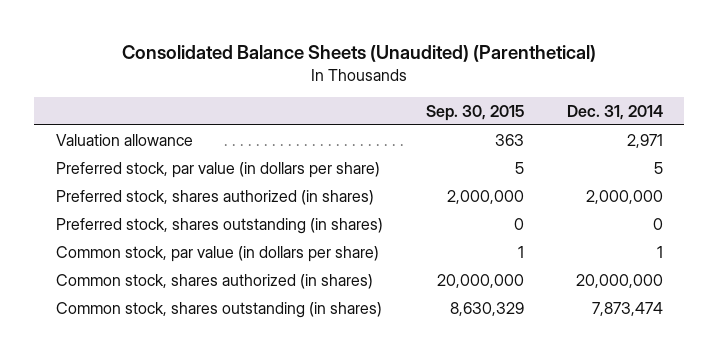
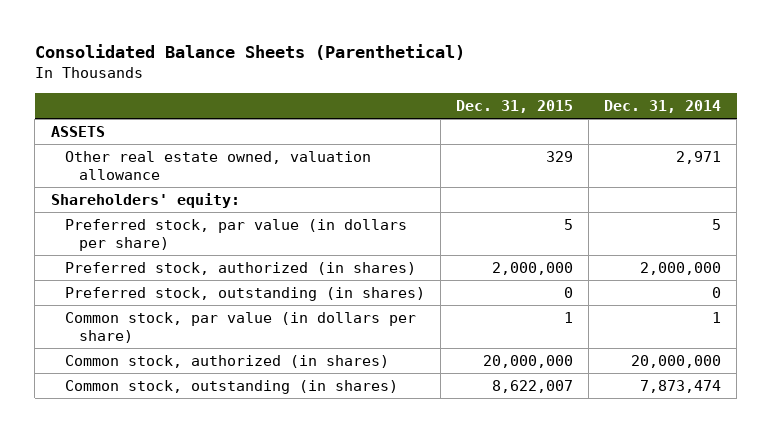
- Consolidated Balance Sheets (Unaudited) (Parenthetical)
+ Consolidated Balance Sheets (Parenthetical)
- | Sep. 30, 2015 | Dec. 31, 2014
+ | Dec. 31, 2015 | Dec. 31, 2014
- Valuation allowance | 363 | 2,971
+ ASSETS
+ Other real estate owned, valuation allowance | 329 | 2,971
+ Shareholders' equity:
- Preferred stock, shares authorized (in shares) | 2,000,000 | 2,000,000
- Preferred stock, shares outstanding (in shares) | 0 | 0
+ Preferred stock, authorized (in shares) | 2,000,000 | 2,000,000
+ Preferred stock, outstanding (in shares) | 0 | 0
- Common stock, shares authorized (in shares) | 20,000,000 | 20,000,000
- Common stock, shares outstanding (in shares) | 8,630,329 | 7,873,474
+ Common stock, authorized (in shares) | 20,000,000 | 20,000,000
+ Common stock, outstanding (in shares) | 8,622,007 | 7,873,474

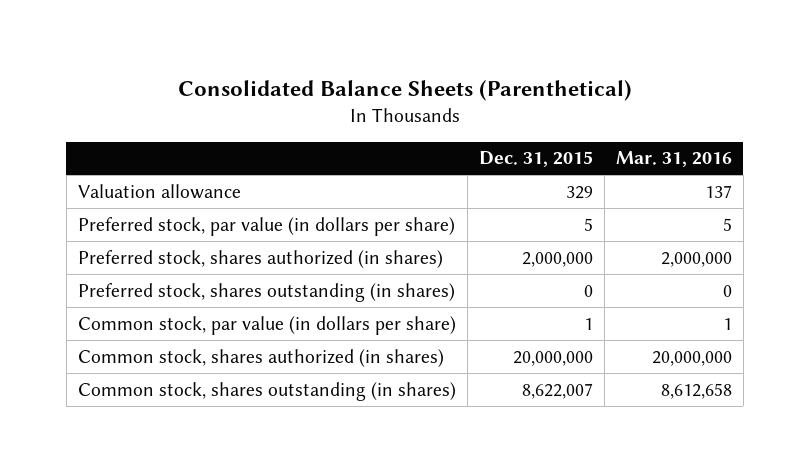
- | Dec. 31, 2015 | Dec. 31, 2014
+ | Dec. 31, 2015 | Mar. 31, 2016
- ASSETS
- Other real estate owned, valuation allowance | 329 | 2,971
- Shareholders' equity:
+ Valuation allowance | 329 | 137
- Preferred stock, authorized (in shares) | 2,000,000 | 2,000,000
- Preferred stock, outstanding (in shares) | 0 | 0
+ Preferred stock, shares authorized (in shares) | 2,000,000 | 2,000,000
+ Preferred stock, shares outstanding (in shares) | 0 | 0
- Common stock, authorized (in shares) | 20,000,000 | 20,000,000
- Common stock, outstanding (in shares) | 8,622,007 | 7,873,474
+ Common stock, shares authorized (in shares) | 20,000,000 | 20,000,000
+ Common stock, shares outstanding (in shares) | 8,622,007 | 8,612,658

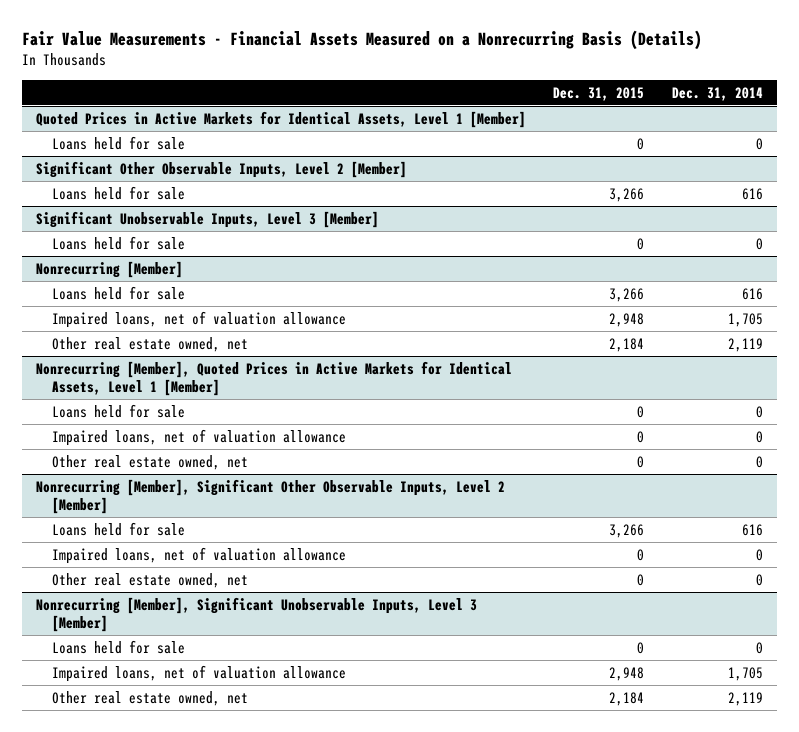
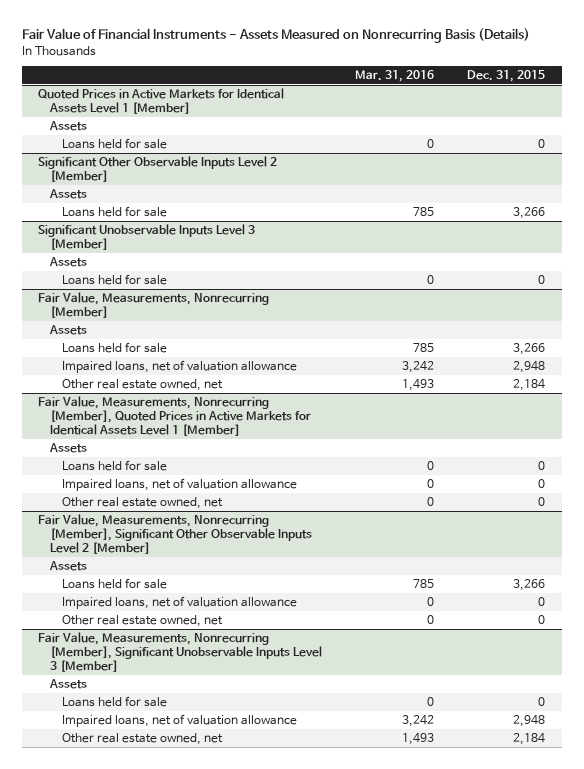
- Fair Value Measurements - Financial Assets Measured on a Nonrecurring Basis (Details)
+ Fair Value of Financial Instruments - Assets Measured on Nonrecurring Basis (Details)
- | Dec. 31, 2015 | Dec. 31, 2014
+ | Mar. 31, 2016 | Dec. 31, 2015
- Quoted Prices in Active Markets for Identical Assets, Level 1 [Member]
+ Quoted Prices in Active Markets for Identical Assets Level 1 [Member]
+ Assets
- Significant Other Observable Inputs, Level 2 [Member]
+ Significant Other Observable Inputs Level 2 [Member]
+ Assets
- Significant Unobservable Inputs, Level 3 [Member]
+ Significant Unobservable Inputs Level 3 [Member]
+ Assets
- Nonrecurring [Member]
+ Fair Value, Measurements, Nonrecurring [Member]
+ Assets
- Nonrecurring [Member], Quoted Prices in Active Markets for Identical Assets, Level 1 [Member]
+ Fair Value, Measurements, Nonrecurring [Member], Quoted Prices in Active Markets for Identical Assets Level 1 [Member]
+ Assets
- Nonrecurring [Member], Significant Other Observable Inputs, Level 2 [Member]
+ Fair Value, Measurements, Nonrecurring [Member], Significant Other Observable Inputs Level 2 [Member]
+ Assets
- Nonrecurring [Member], Significant Unobservable Inputs, Level 3 [Member]
+ Fair Value, Measurements, Nonrecurring [Member], Significant Unobservable Inputs Level 3 [Member]
+ Assets

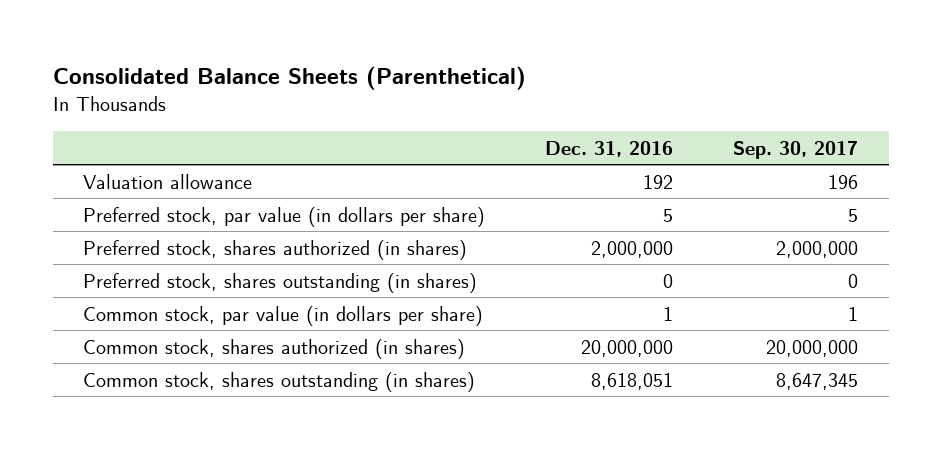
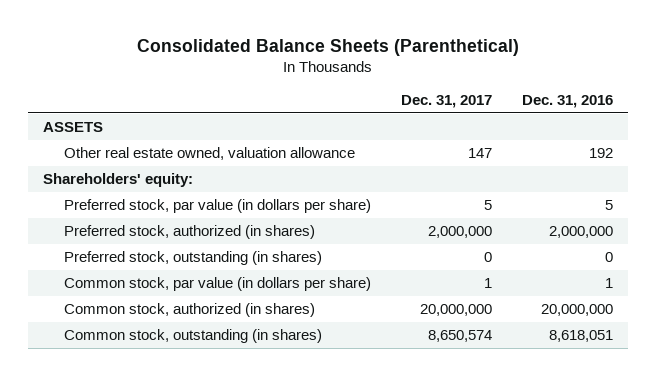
- | Dec. 31, 2016 | Sep. 30, 2017
+ | Dec. 31, 2017 | Dec. 31, 2016
- Valuation allowance | 192 | 196
+ ASSETS
+ Other real estate owned, valuation allowance | 147 | 192
+ Shareholders' equity:
- Preferred stock, shares authorized (in shares) | 2,000,000 | 2,000,000
- Preferred stock, shares outstanding (in shares) | 0 | 0
+ Preferred stock, authorized (in shares) | 2,000,000 | 2,000,000
+ Preferred stock, outstanding (in shares) | 0 | 0
- Common stock, shares authorized (in shares) | 20,000,000 | 20,000,000
- Common stock, shares outstanding (in shares) | 8,618,051 | 8,647,345
+ Common stock, authorized (in shares) | 20,000,000 | 20,000,000
+ Common stock, outstanding (in shares) | 8,650,574 | 8,618,051

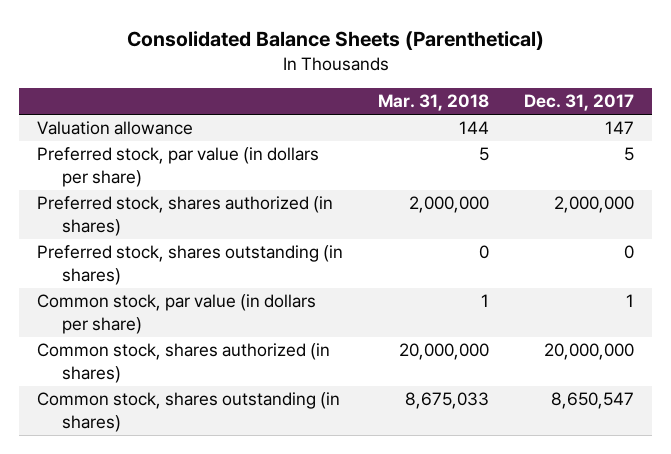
- | Dec. 31, 2017 | Dec. 31, 2016
+ | Mar. 31, 2018 | Dec. 31, 2017
- ASSETS
- Other real estate owned, valuation allowance | 147 | 192
- Shareholders' equity:
+ Valuation allowance | 144 | 147
- Preferred stock, authorized (in shares) | 2,000,000 | 2,000,000
- Preferred stock, outstanding (in shares) | 0 | 0
+ Preferred stock, shares authorized (in shares) | 2,000,000 | 2,000,000
+ Preferred stock, shares outstanding (in shares) | 0 | 0
- Common stock, authorized (in shares) | 20,000,000 | 20,000,000
- Common stock, outstanding (in shares) | 8,650,574 | 8,618,051
+ Common stock, shares authorized (in shares) | 20,000,000 | 20,000,000
+ Common stock, shares outstanding (in shares) | 8,675,033 | 8,650,547

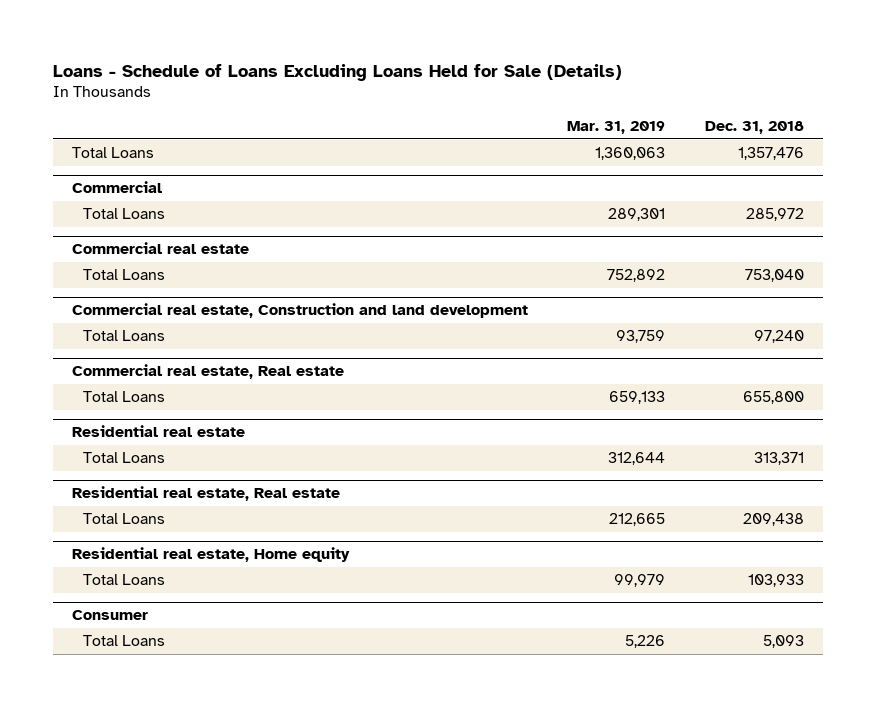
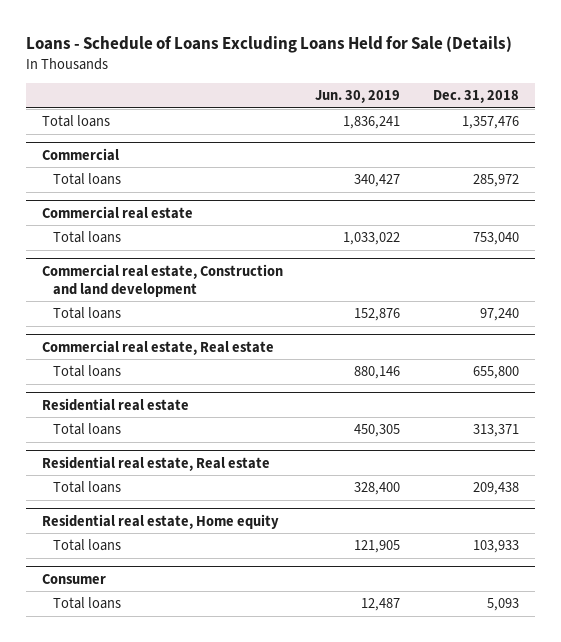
- | Mar. 31, 2019 | Dec. 31, 2018
+ | Jun. 30, 2019 | Dec. 31, 2018
- Total Loans | 1,360,063 | 1,357,476
+ Total loans | 1,836,241 | 1,357,476
@ Commercial
- Total Loans | 289,301 | 285,972
+ Total loans | 340,427 | 285,972
@ Commercial real estate
- Total Loans | 752,892 | 753,040
+ Total loans | 1,033,022 | 753,040
@ Commercial real estate, Construction and land development
- Total Loans | 93,759 | 97,240
+ Total loans | 152,876 | 97,240
@ Commercial real estate, Real estate
- Total Loans | 659,133 | 655,800
+ Total loans | 880,146 | 655,800
@ Residential real estate
- Total Loans | 312,644 | 313,371
+ Total loans | 450,305 | 313,371
@ Residential real estate, Real estate
- Total Loans | 212,665 | 209,438
+ Total loans | 328,400 | 209,438
@ Residential real estate, Home equity
- Total Loans | 99,979 | 103,933
+ Total loans | 121,905 | 103,933
@ Consumer
- Total Loans | 5,226 | 5,093
+ Total loans | 12,487 | 5,093

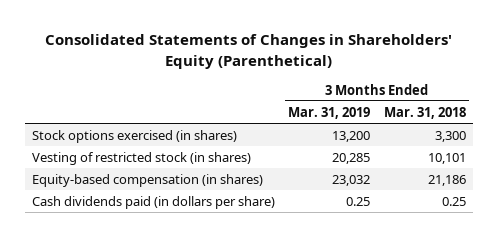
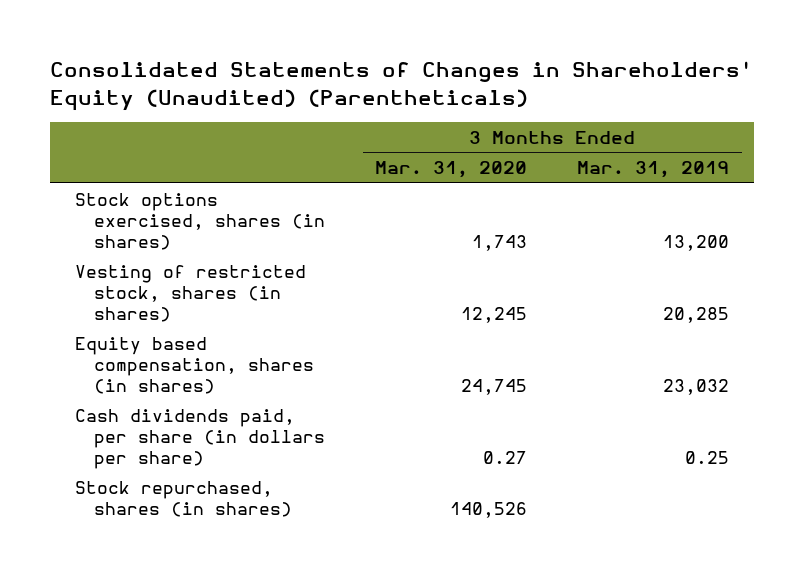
- Consolidated Statements of Changes in Shareholders' Equity (Parenthetical)
+ Consolidated Statements of Changes in Shareholders' Equity (Unaudited) (Parentheticals)
- | 3 Months Ended Mar. 31, 2019 | 3 Months Ended Mar. 31, 2018
+ | 3 Months Ended Mar. 31, 2020 | 3 Months Ended Mar. 31, 2019
- Stock options exercised (in shares) | 13,200 | 3,300
- Vesting of restricted stock (in shares) | 20,285 | 10,101
- Equity-based compensation (in shares) | 23,032 | 21,186
- Cash dividends paid (in dollars per share) | 0.25 | 0.25
+ Stock options exercised, shares (in shares) | 1,743 | 13,200
+ Vesting of restricted stock, shares (in shares) | 12,245 | 20,285
+ Equity based compensation, shares (in shares) | 24,745 | 23,032
+ Cash dividends paid, per share (in dollars per share) | 0.27 | 0.25
+ Stock repurchased, shares (in shares) | 140,526 |

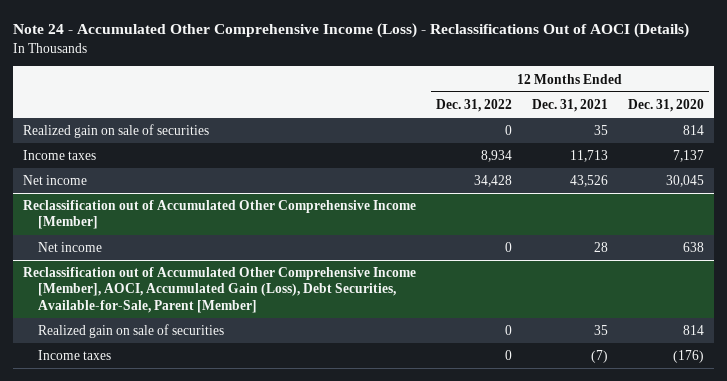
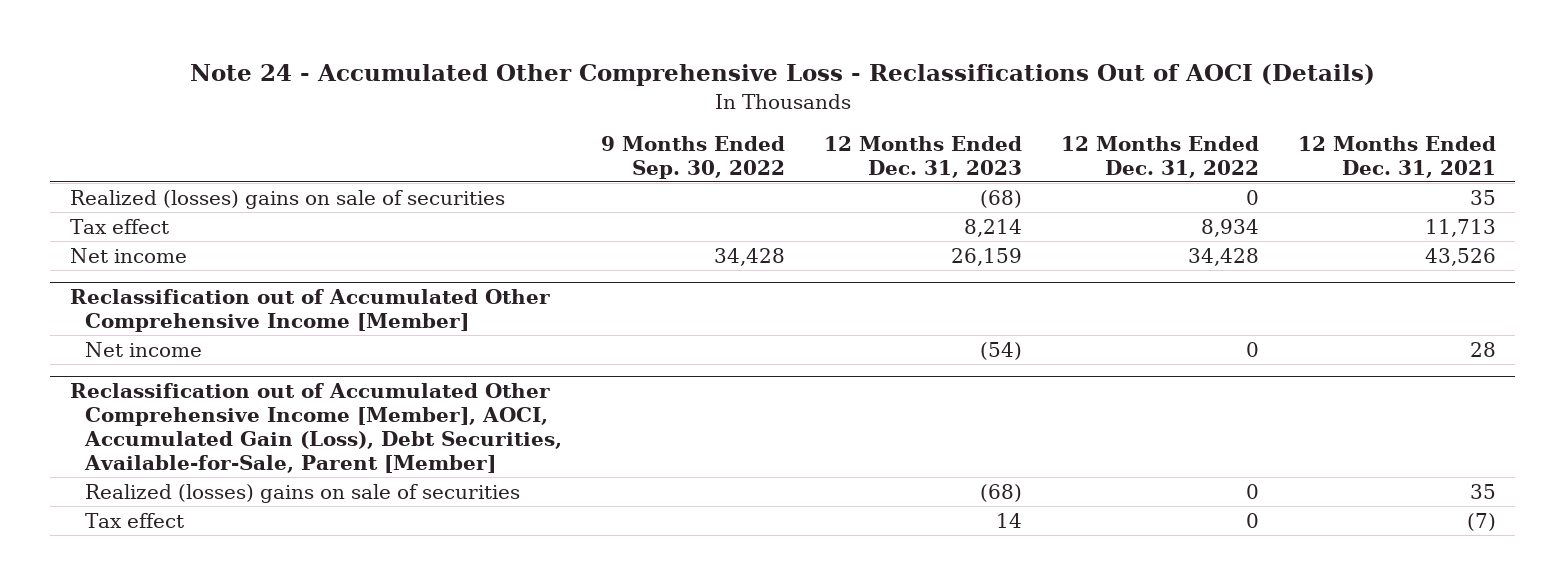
- Note 24 - Accumulated Other Comprehensive Income (Loss) - Reclassifications Out of AOCI (Details)
+ Note 24 - Accumulated Other Comprehensive Loss - Reclassifications Out of AOCI (Details)
- | 12 Months Ended Dec. 31, 2022 | 12 Months Ended Dec. 31, 2021 | 12 Months Ended Dec. 31, 2020
+ | 9 Months Ended Sep. 30, 2022 | 12 Months Ended Dec. 31, 2023 | 12 Months Ended Dec. 31, 2022 | 12 Months Ended Dec. 31, 2021
- Realized gain on sale of securities | 0 | 35 | 814
- Income taxes | 8,934 | 11,713 | 7,137
+ Realized (losses) gains on sale of securities | | (68) | 0 | 35
+ Tax effect | | 8,214 | 8,934 | 11,713
@ Reclassification out of Accumulated Other Comprehensive Income [Member], AOCI, Accumulated Gain (Loss), Debt Securities, Available-for-Sale, Parent [Member]
- Realized gain on sale of securities | 0 | 35 | 814
- Income taxes | 0 | (7) | (176)
+ Realized (losses) gains on sale of securities | | (68) | 0 | 35
+ Tax effect | | 14 | 0 | (7)

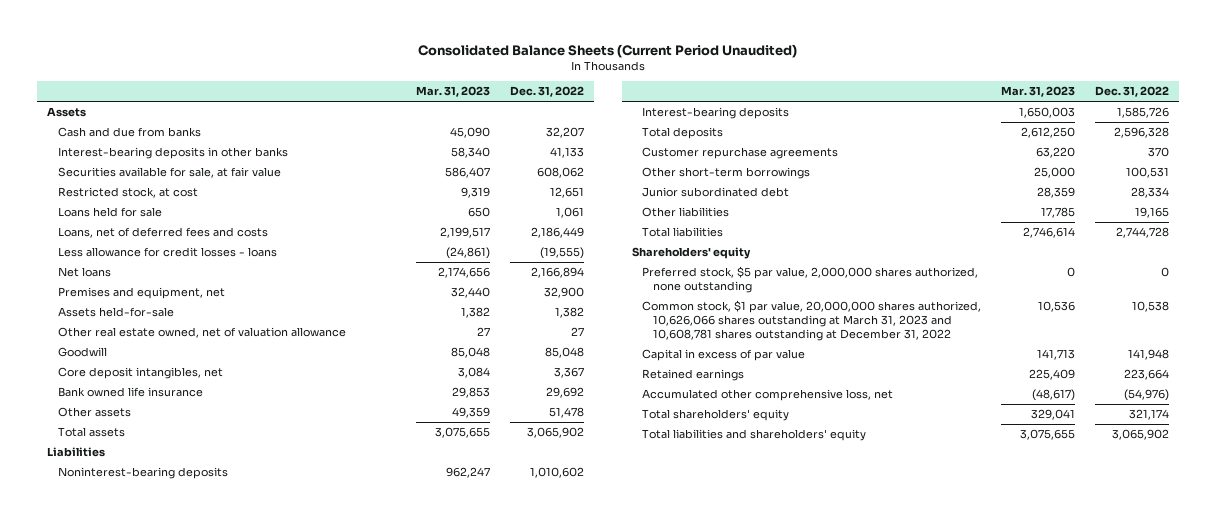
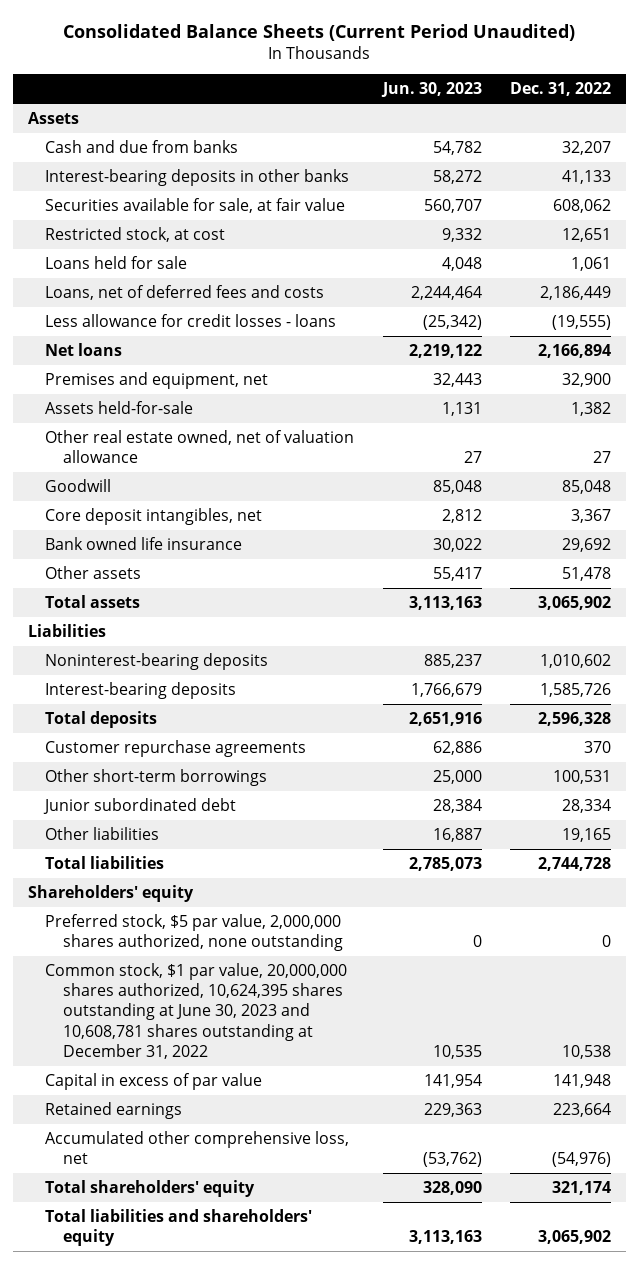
- | Mar. 31, 2023 | Dec. 31, 2022
+ | Jun. 30, 2023 | Dec. 31, 2022
- Common stock, $1 par value, 20,000,000 shares authorized, 10,626,066 shares outstanding at March 31, 2023 and 10,608,781 shares outstanding at December 31, 2022 | 10,536 | 10,538
+ Common stock, $1 par value, 20,000,000 shares authorized, 10,624,395 shares outstanding at June 30, 2023 and 10,608,781 shares outstanding at December 31, 2022 | 10,535 | 10,538

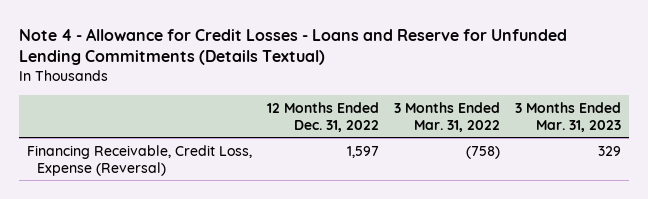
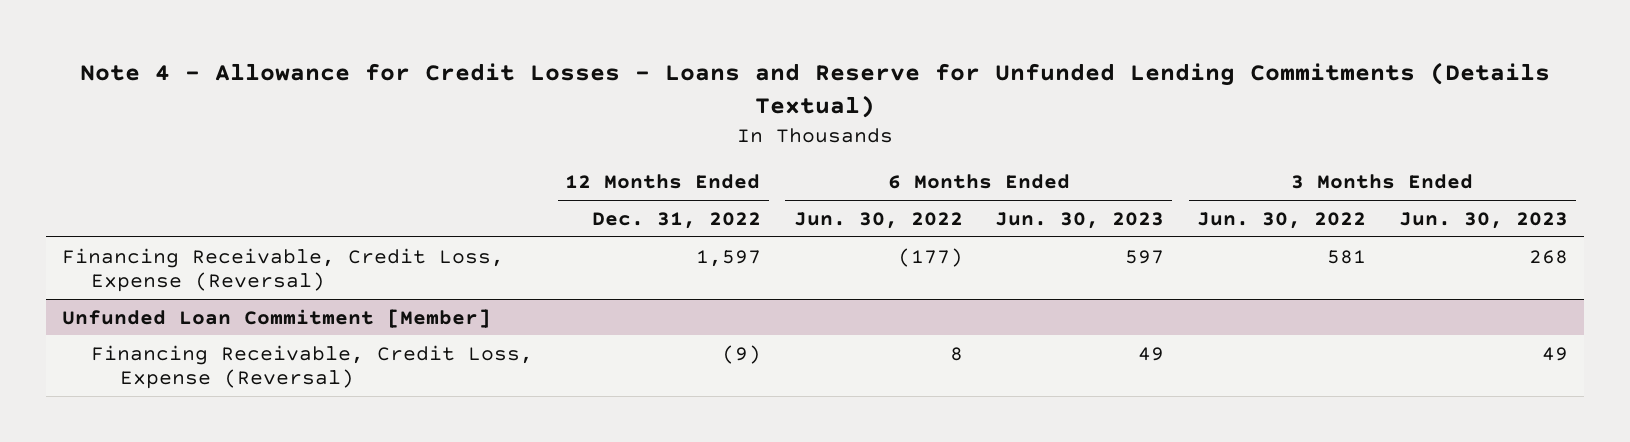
- | 12 Months Ended Dec. 31, 2022 | 3 Months Ended Mar. 31, 2022 | 3 Months Ended Mar. 31, 2023
+ | 12 Months Ended Dec. 31, 2022 | 6 Months Ended Jun. 30, 2022 | 6 Months Ended Jun. 30, 2023 | 3 Months Ended Jun. 30, 2022 | 3 Months Ended Jun. 30, 2023
+ Unfunded Loan Commitment [Member]
+ Financing Receivable, Credit Loss, Expense (Reversal) | (9) | 8 | 49 | | 49

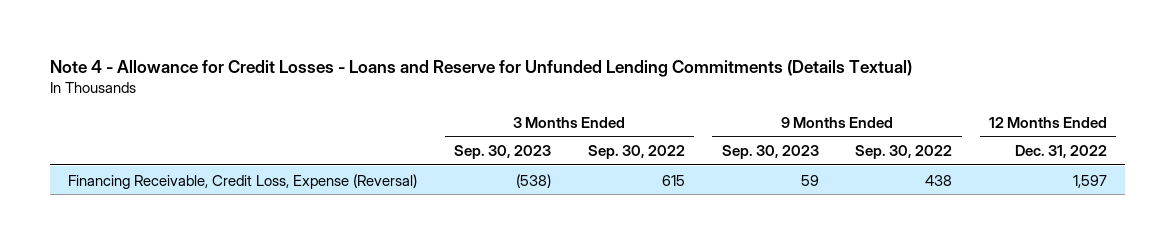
- | 12 Months Ended Dec. 31, 2022 | 6 Months Ended Jun. 30, 2022 | 6 Months Ended Jun. 30, 2023 | 3 Months Ended Jun. 30, 2022 | 3 Months Ended Jun. 30, 2023
+ | 3 Months Ended Sep. 30, 2023 | 3 Months Ended Sep. 30, 2022 | 9 Months Ended Sep. 30, 2023 | 9 Months Ended Sep. 30, 2022 | 12 Months Ended Dec. 31, 2022
- Unfunded Loan Commitment [Member]
- Financing Receivable, Credit Loss, Expense (Reversal) | (9) | 8 | 49 | | 49

